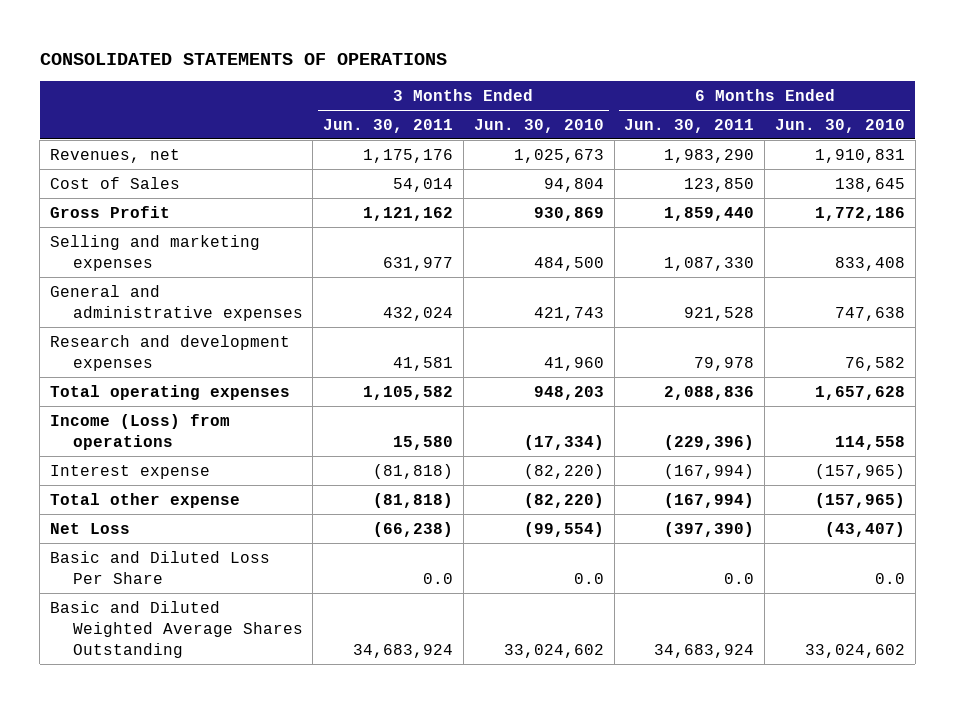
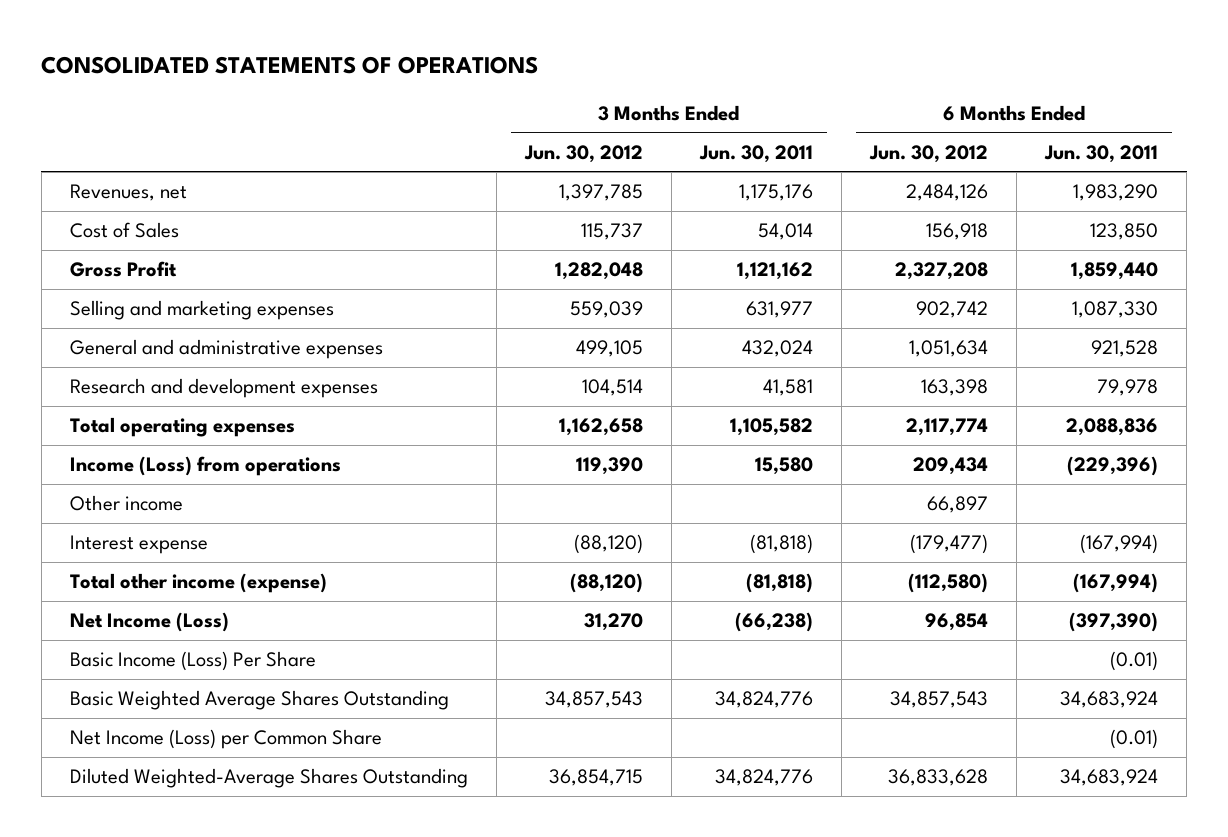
- | 3 Months Ended Jun. 30, 2011 | 3 Months Ended Jun. 30, 2010 | 6 Months Ended Jun. 30, 2011 | 6 Months Ended Jun. 30, 2010
+ | 3 Months Ended Jun. 30, 2012 | 3 Months Ended Jun. 30, 2011 | 6 Months Ended Jun. 30, 2012 | 6 Months Ended Jun. 30, 2011
+ Other income | | | 66,897 |
- Total other expense | (81,818) | (82,220) | (167,994) | (157,965)
- Net Loss | (66,238) | (99,554) | (397,390) | (43,407)
- Basic and Diluted Loss Per Share | 0.0 | 0.0 | 0.0 | 0.0
- Basic and Diluted Weighted Average Shares Outstanding | 34,683,924 | 33,024,602 | 34,683,924 | 33,024,602
+ Total other income (expense) | (88,120) | (81,818) | (112,580) | (167,994)
+ Net Income (Loss) | 31,270 | (66,238) | 96,854 | (397,390)
+ Basic Income (Loss) Per Share | | | | (0.01)
+ Basic Weighted Average Shares Outstanding | 34,857,543 | 34,824,776 | 34,857,543 | 34,683,924
+ Net Income (Loss) per Common Share | | | | (0.01)
+ Diluted Weighted-Average Shares Outstanding | 36,854,715 | 34,824,776 | 36,833,628 | 34,683,924

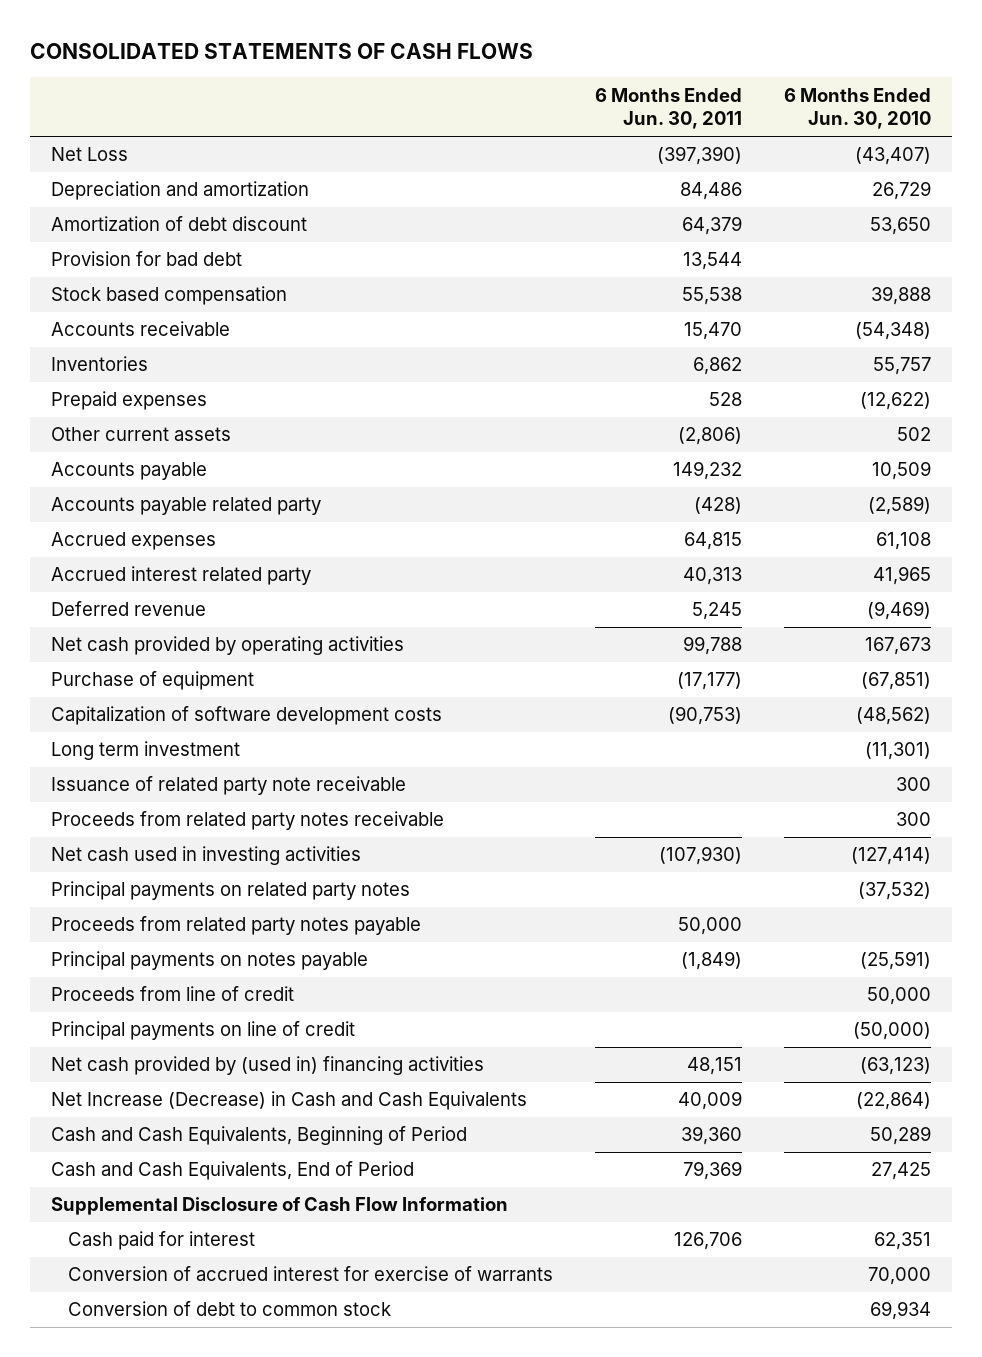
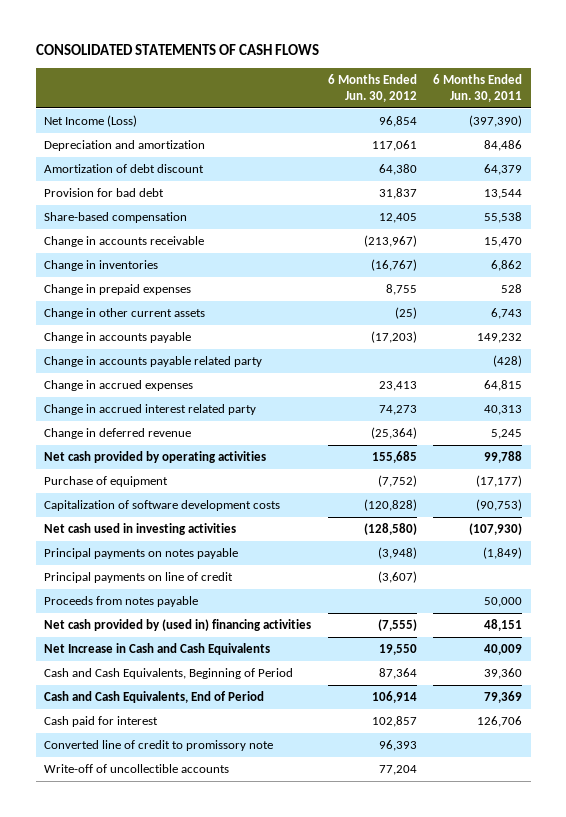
- | 6 Months Ended Jun. 30, 2011 | 6 Months Ended Jun. 30, 2010
+ | 6 Months Ended Jun. 30, 2012 | 6 Months Ended Jun. 30, 2011
- Net Loss | (397,390) | (43,407)
+ Net Income (Loss) | 96,854 | (397,390)
- Stock based compensation | 55,538 | 39,888
- Accounts receivable | 15,470 | (54,348)
- Inventories | 6,862 | 55,757
- Prepaid expenses | 528 | (12,622)
- Other current assets | (2,806) | 502
- Accounts payable | 149,232 | 10,509
- Accounts payable related party | (428) | (2,589)
- Accrued expenses | 64,815 | 61,108
- Accrued interest related party | 40,313 | 41,965
- Deferred revenue | 5,245 | (9,469)
+ Share-based compensation | 12,405 | 55,538
+ Change in accounts receivable | (213,967) | 15,470
+ Change in inventories | (16,767) | 6,862
+ Change in prepaid expenses | 8,755 | 528
+ Change in other current assets | (25) | 6,743
+ Change in accounts payable | (17,203) | 149,232
+ Change in accounts payable related party | | (428)
+ Change in accrued expenses | 23,413 | 64,815
+ Change in accrued interest related party | 74,273 | 40,313
+ Change in deferred revenue | (25,364) | 5,245
- Long term investment | | (11,301)
- Issuance of related party note receivable | | 300
- Proceeds from related party notes receivable | | 300
- Principal payments on related party notes | | (37,532)
- Proceeds from related party notes payable | 50,000 |
- Proceeds from line of credit | | 50,000
+ Proceeds from notes payable | | 50,000
- Net Increase (Decrease) in Cash and Cash Equivalents | 40,009 | (22,864)
+ Net Increase in Cash and Cash Equivalents | 19,550 | 40,009
- Supplemental Disclosure of Cash Flow Information
- Conversion of accrued interest for exercise of warrants | | 70,000
- Conversion of debt to common stock | | 69,934
+ Converted line of credit to promissory note | 96,393 |
+ Write-off of uncollectible accounts | 77,204 |

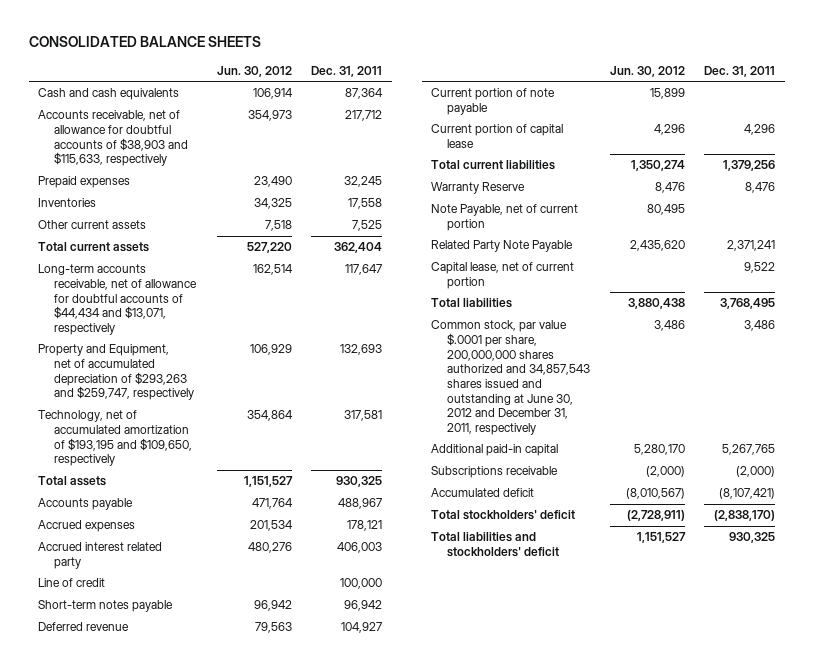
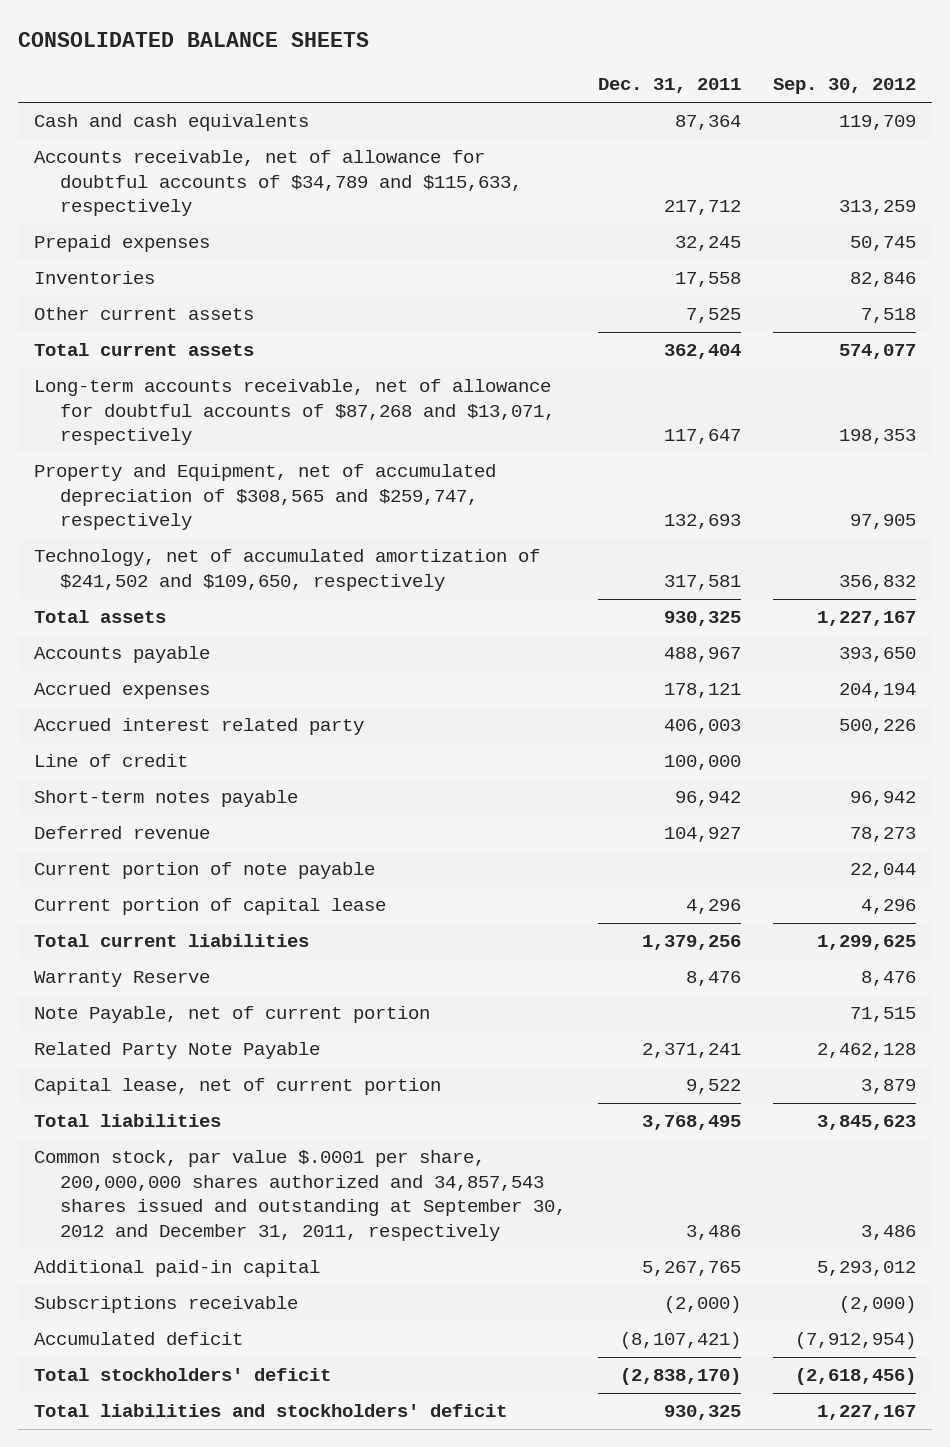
- | Jun. 30, 2012 | Dec. 31, 2011
+ | Dec. 31, 2011 | Sep. 30, 2012
- Accounts receivable, net of allowance for doubtful accounts of $38,903 and $115,633, respectively | 354,973 | 217,712
+ Accounts receivable, net of allowance for doubtful accounts of $34,789 and $115,633, respectively | 217,712 | 313,259
- Long-term accounts receivable, net of allowance for doubtful accounts of $44,434 and $13,071, respectively | 162,514 | 117,647
- Property and Equipment, net of accumulated depreciation of $293,263 and $259,747, respectively | 106,929 | 132,693
- Technology, net of accumulated amortization of $193,195 and $109,650, respectively | 354,864 | 317,581
+ Long-term accounts receivable, net of allowance for doubtful accounts of $87,268 and $13,071, respectively | 117,647 | 198,353
+ Property and Equipment, net of accumulated depreciation of $308,565 and $259,747, respectively | 132,693 | 97,905
+ Technology, net of accumulated amortization of $241,502 and $109,650, respectively | 317,581 | 356,832
- Common stock, par value $.0001 per share, 200,000,000 shares authorized and 34,857,543 shares issued and outstanding at June 30, 2012 and December 31, 2011, respectively | 3,486 | 3,486
+ Common stock, par value $.0001 per share, 200,000,000 shares authorized and 34,857,543 shares issued and outstanding at September 30, 2012 and December 31, 2011, respectively | 3,486 | 3,486

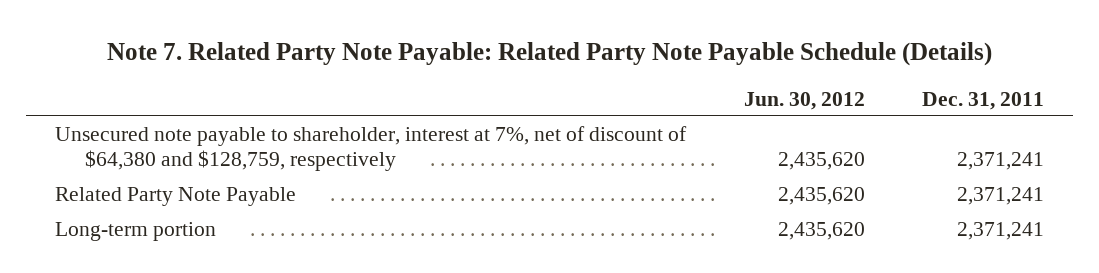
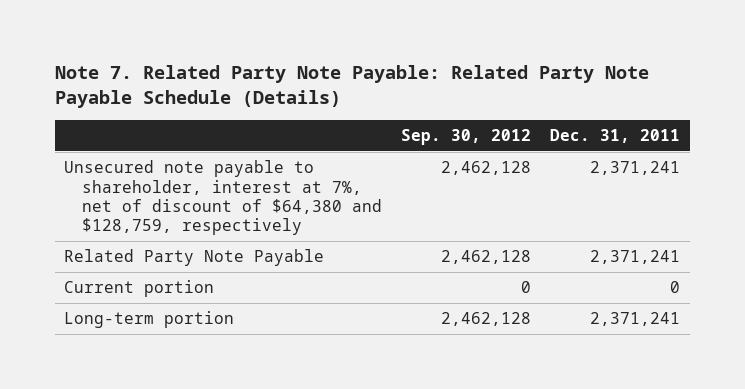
- | Jun. 30, 2012 | Dec. 31, 2011
+ | Sep. 30, 2012 | Dec. 31, 2011
+ Current portion | 0 | 0

